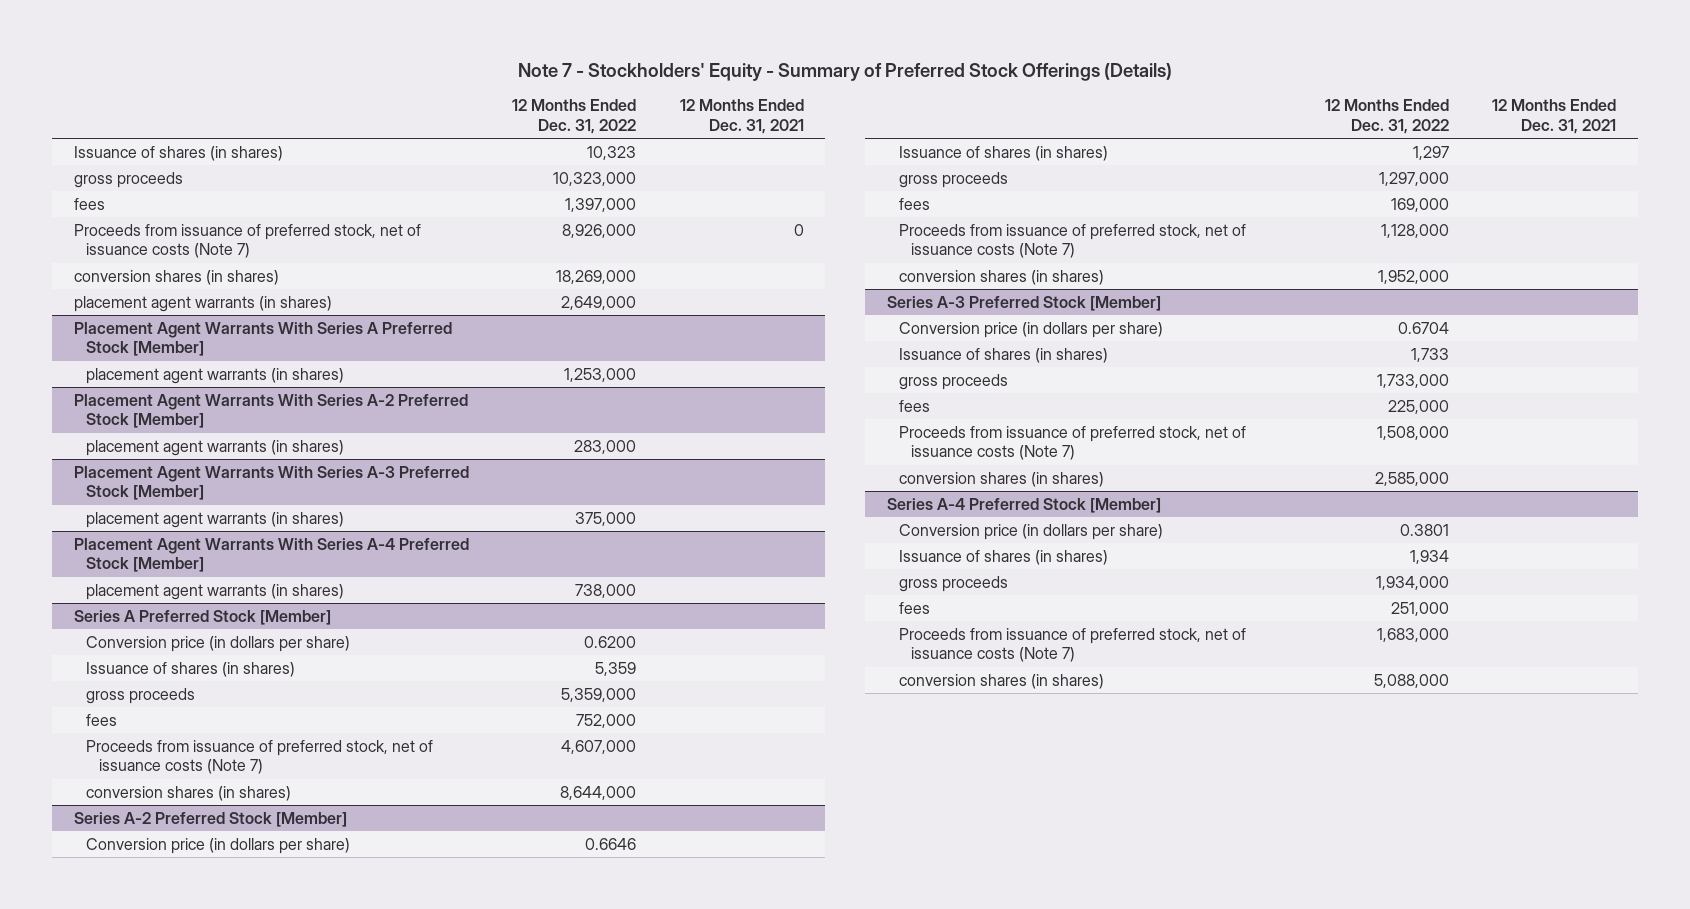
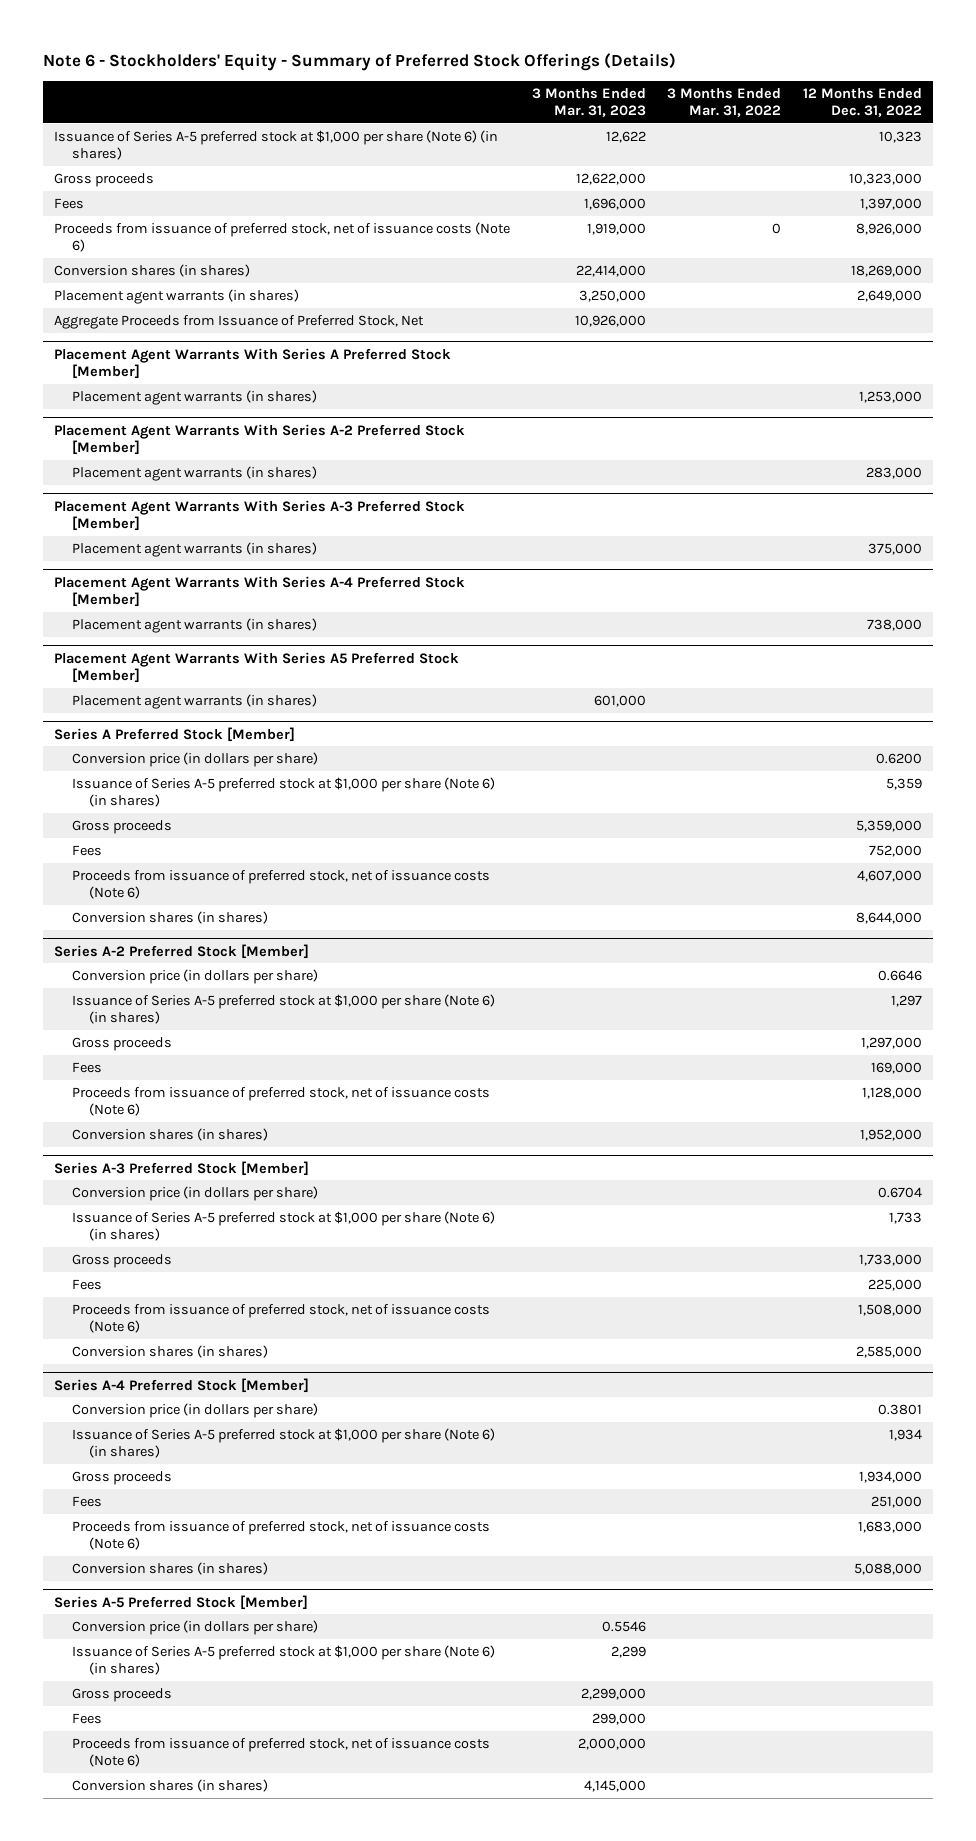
- Note 7 - Stockholders' Equity - Summary of Preferred Stock Offerings (Details)
+ Note 6 - Stockholders' Equity - Summary of Preferred Stock Offerings (Details)
- | 12 Months Ended Dec. 31, 2022 | 12 Months Ended Dec. 31, 2021
+ | 3 Months Ended Mar. 31, 2023 | 3 Months Ended Mar. 31, 2022 | 12 Months Ended Dec. 31, 2022
- Issuance of shares (in shares) | 10,323 |
- gross proceeds | 10,323,000 |
- fees | 1,397,000 |
- Proceeds from issuance of preferred stock, net of issuance costs (Note 7) | 8,926,000 | 0
- conversion shares (in shares) | 18,269,000 |
- placement agent warrants (in shares) | 2,649,000 |
+ Issuance of Series A-5 preferred stock at $1,000 per share (Note 6) (in shares) | 12,622 | | 10,323
+ Gross proceeds | 12,622,000 | | 10,323,000
+ Fees | 1,696,000 | | 1,397,000
+ Proceeds from issuance of preferred stock, net of issuance costs (Note 6) | 1,919,000 | 0 | 8,926,000
+ Conversion shares (in shares) | 22,414,000 | | 18,269,000
+ Placement agent warrants (in shares) | 3,250,000 | | 2,649,000
+ Aggregate Proceeds from Issuance of Preferred Stock, Net | 10,926,000 | |
@ Placement Agent Warrants With Series A Preferred Stock [Member]
- placement agent warrants (in shares) | 1,253,000 |
+ Placement agent warrants (in shares) | | | 1,253,000
@ Placement Agent Warrants With Series A-2 Preferred Stock [Member]
- placement agent warrants (in shares) | 283,000 |
+ Placement agent warrants (in shares) | | | 283,000
@ Placement Agent Warrants With Series A-3 Preferred Stock [Member]
- placement agent warrants (in shares) | 375,000 |
+ Placement agent warrants (in shares) | | | 375,000
@ Placement Agent Warrants With Series A-4 Preferred Stock [Member]
- placement agent warrants (in shares) | 738,000 |
+ Placement agent warrants (in shares) | | | 738,000
+ Placement Agent Warrants With Series A5 Preferred Stock [Member]
+ Placement agent warrants (in shares) | 601,000 | |
@ Series A Preferred Stock [Member]
- Issuance of shares (in shares) | 5,359 |
- gross proceeds | 5,359,000 |
- fees | 752,000 |
- Proceeds from issuance of preferred stock, net of issuance costs (Note 7) | 4,607,000 |
- conversion shares (in shares) | 8,644,000 |
+ Issuance of Series A-5 preferred stock at $1,000 per share (Note 6) (in shares) | | | 5,359
+ Gross proceeds | | | 5,359,000
+ Fees | | | 752,000
+ Proceeds from issuance of preferred stock, net of issuance costs (Note 6) | | | 4,607,000
+ Conversion shares (in shares) | | | 8,644,000
@ Series A-2 Preferred Stock [Member]
- Issuance of shares (in shares) | 1,297 |
- gross proceeds | 1,297,000 |
- fees | 169,000 |
- Proceeds from issuance of preferred stock, net of issuance costs (Note 7) | 1,128,000 |
- conversion shares (in shares) | 1,952,000 |
+ Issuance of Series A-5 preferred stock at $1,000 per share (Note 6) (in shares) | | | 1,297
+ Gross proceeds | | | 1,297,000
+ Fees | | | 169,000
+ Proceeds from issuance of preferred stock, net of issuance costs (Note 6) | | | 1,128,000
+ Conversion shares (in shares) | | | 1,952,000
@ Series A-3 Preferred Stock [Member]
- Issuance of shares (in shares) | 1,733 |
- gross proceeds | 1,733,000 |
- fees | 225,000 |
- Proceeds from issuance of preferred stock, net of issuance costs (Note 7) | 1,508,000 |
- conversion shares (in shares) | 2,585,000 |
+ Issuance of Series A-5 preferred stock at $1,000 per share (Note 6) (in shares) | | | 1,733
+ Gross proceeds | | | 1,733,000
+ Fees | | | 225,000
+ Proceeds from issuance of preferred stock, net of issuance costs (Note 6) | | | 1,508,000
+ Conversion shares (in shares) | | | 2,585,000
@ Series A-4 Preferred Stock [Member]
- Issuance of shares (in shares) | 1,934 |
- gross proceeds | 1,934,000 |
- fees | 251,000 |
- Proceeds from issuance of preferred stock, net of issuance costs (Note 7) | 1,683,000 |
- conversion shares (in shares) | 5,088,000 |
+ Issuance of Series A-5 preferred stock at $1,000 per share (Note 6) (in shares) | | | 1,934
+ Gross proceeds | | | 1,934,000
+ Fees | | | 251,000
+ Proceeds from issuance of preferred stock, net of issuance costs (Note 6) | | | 1,683,000
+ Conversion shares (in shares) | | | 5,088,000
+ Series A-5 Preferred Stock [Member]
+ Conversion price (in dollars per share) | 0.5546 | |
+ Issuance of Series A-5 preferred stock at $1,000 per share (Note 6) (in shares) | 2,299 | |
+ Gross proceeds | 2,299,000 | |
+ Fees | 299,000 | |
+ Proceeds from issuance of preferred stock, net of issuance costs (Note 6) | 2,000,000 | |
+ Conversion shares (in shares) | 4,145,000 | |

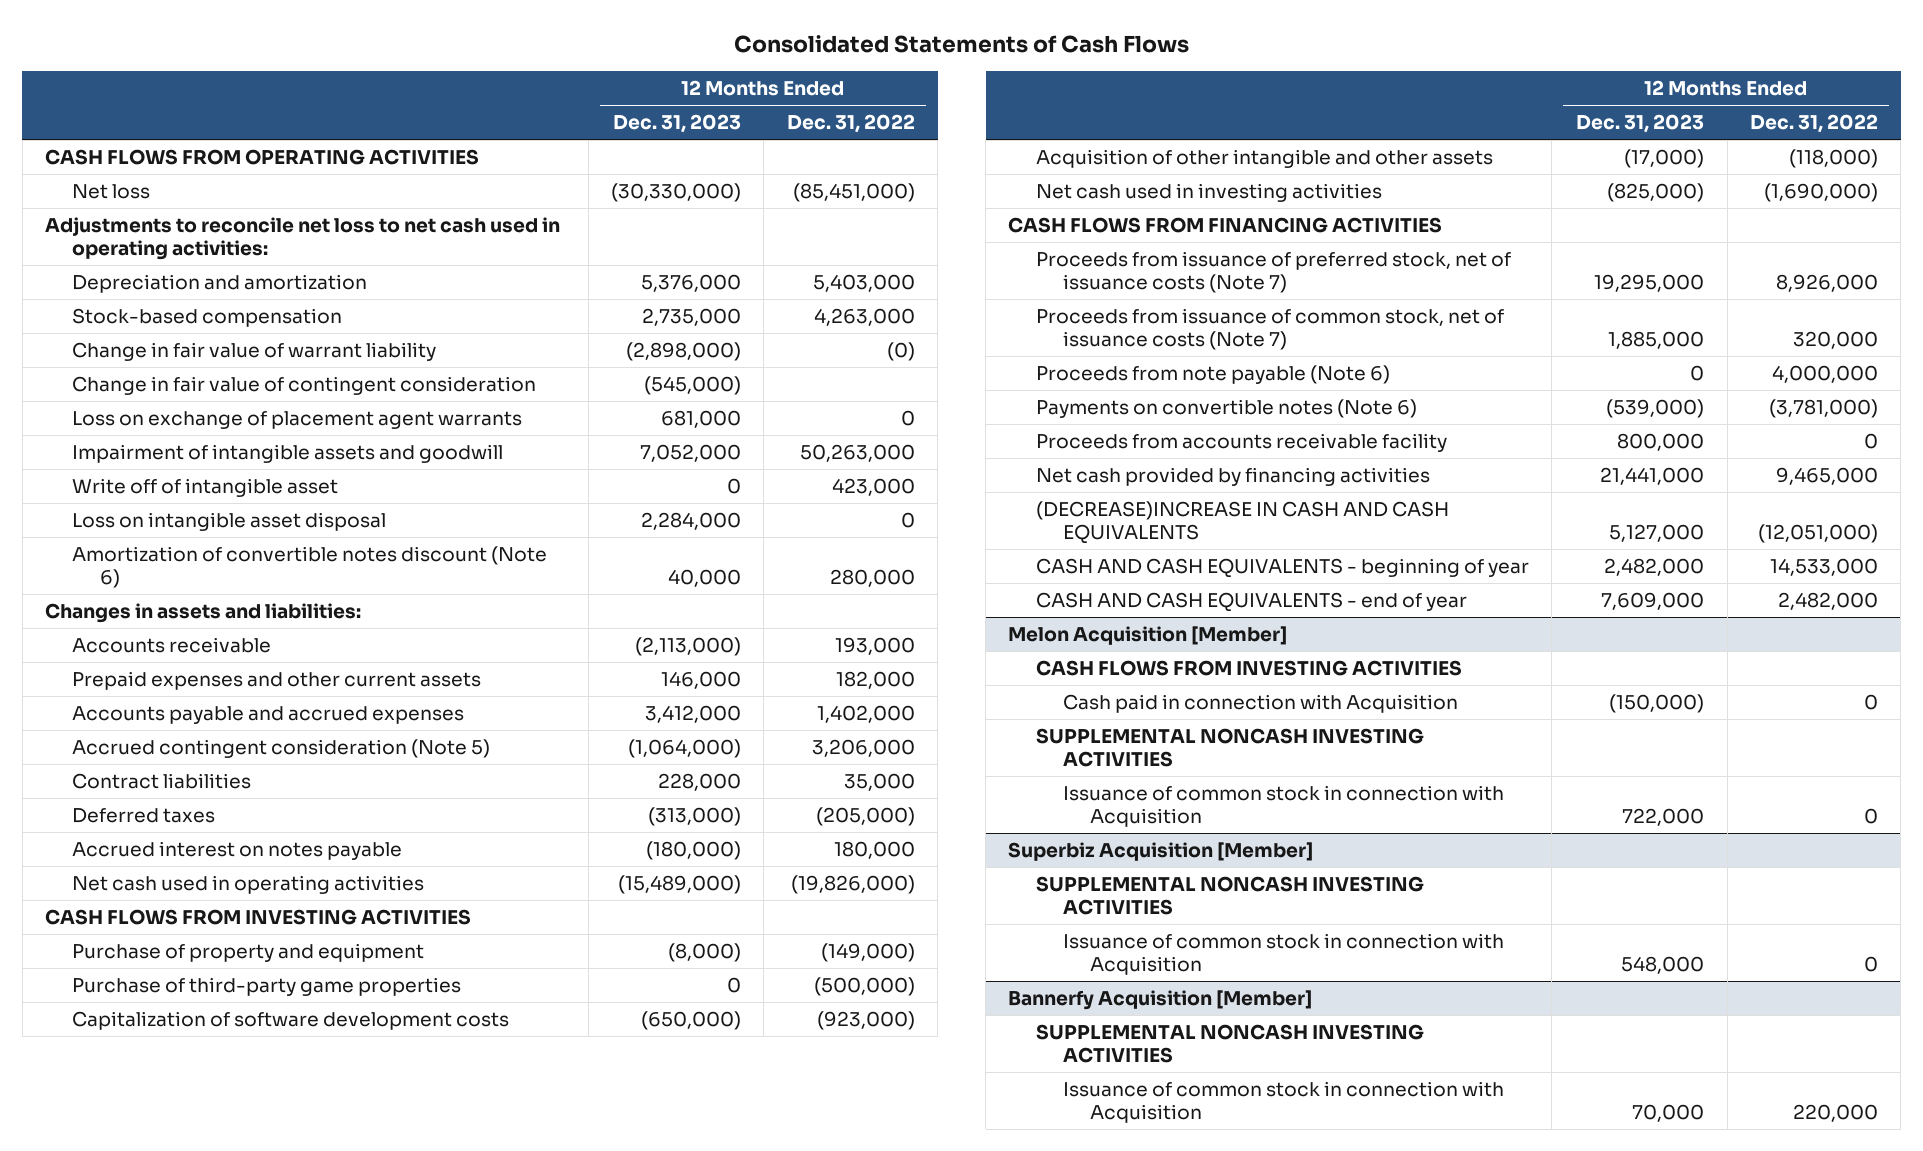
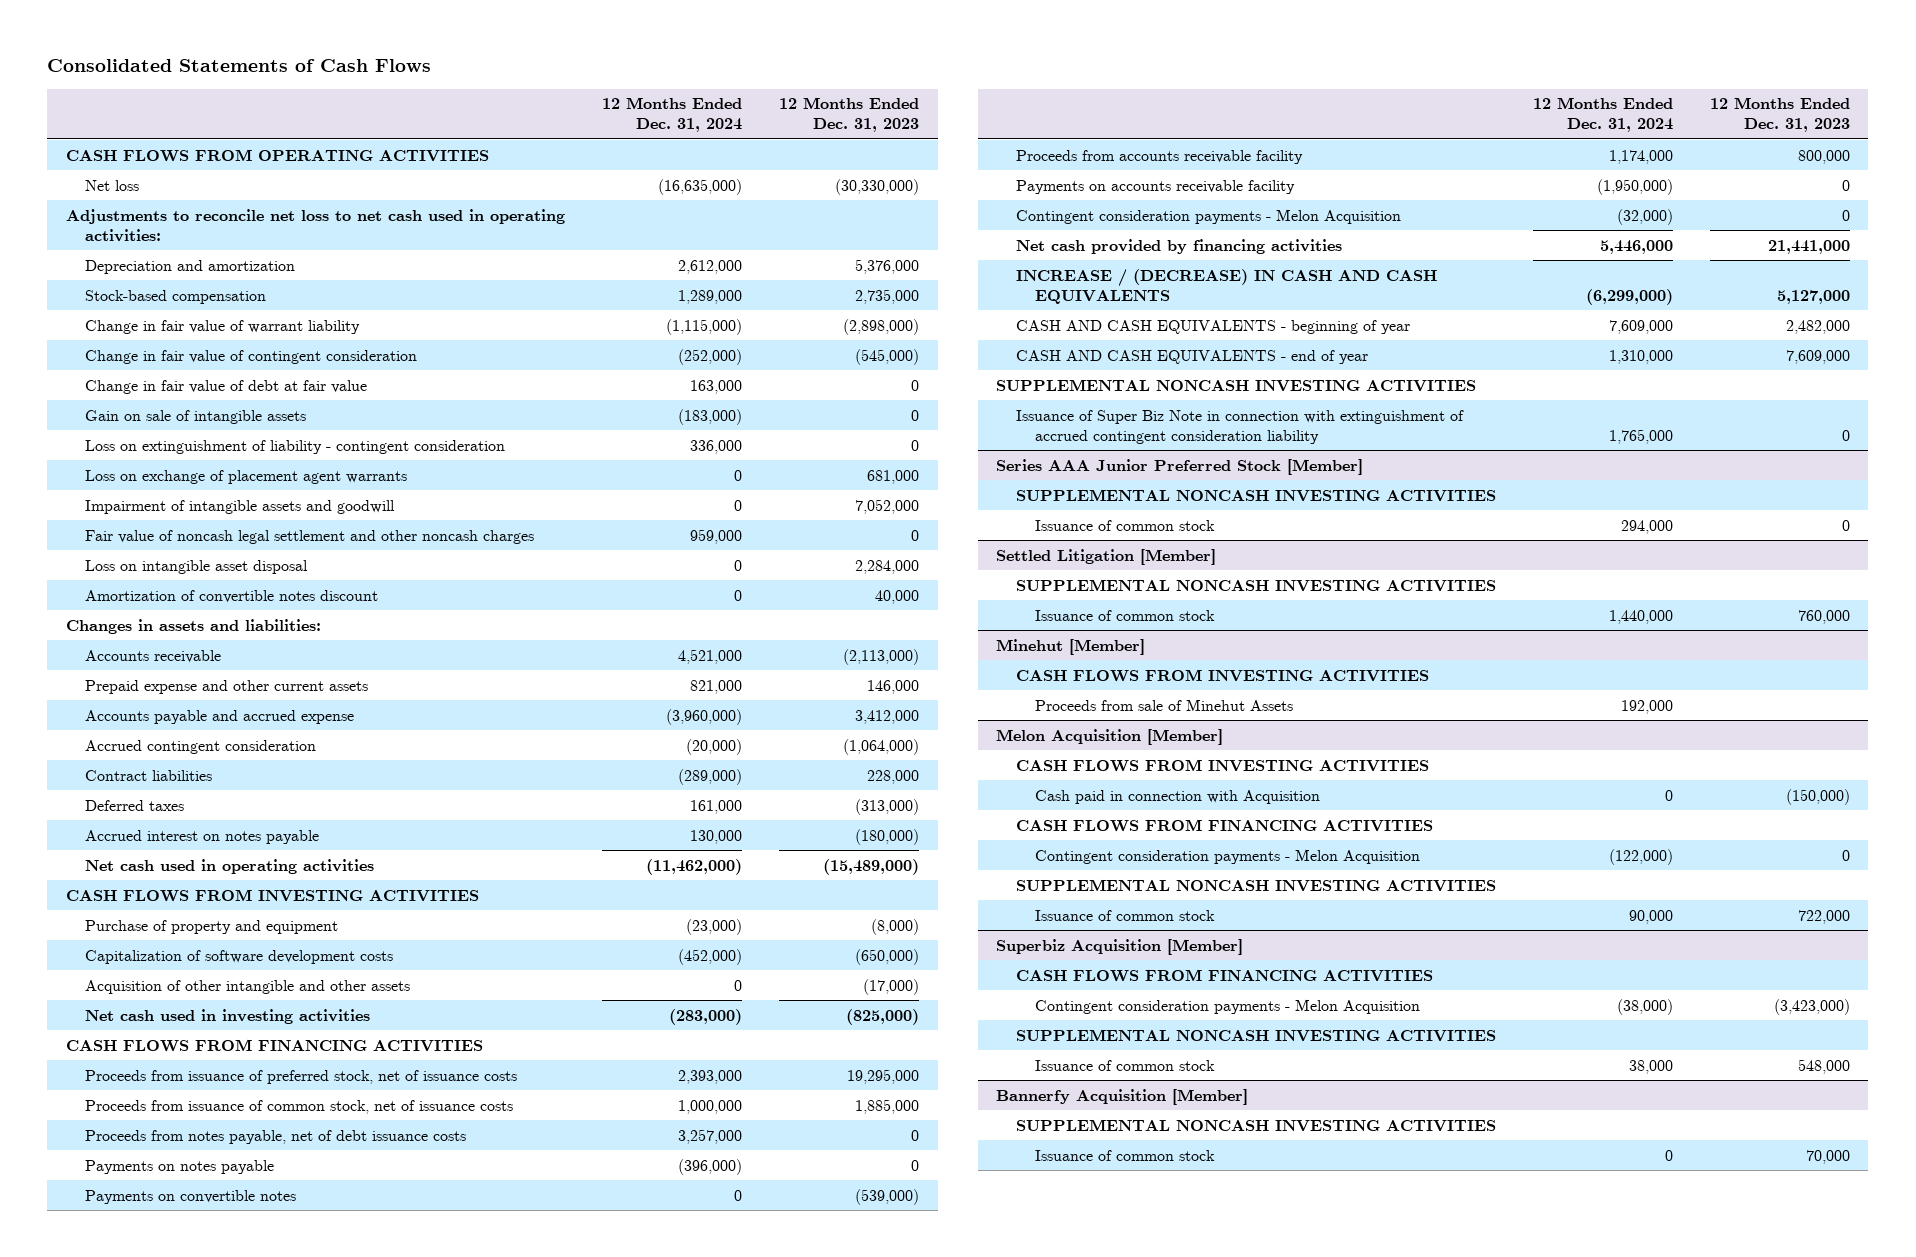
- | 12 Months Ended Dec. 31, 2023 | 12 Months Ended Dec. 31, 2022
+ | 12 Months Ended Dec. 31, 2024 | 12 Months Ended Dec. 31, 2023
+ Change in fair value of debt at fair value | 163,000 | 0
+ Gain on sale of intangible assets | (183,000) | 0
+ Loss on extinguishment of liability - contingent consideration | 336,000 | 0
- Write off of intangible asset | 0 | 423,000
+ Fair value of noncash legal settlement and other noncash charges | 959,000 | 0
- Amortization of convertible notes discount (Note 6) | 40,000 | 280,000
+ Amortization of convertible notes discount | 0 | 40,000
- Prepaid expenses and other current assets | 146,000 | 182,000
- Accounts payable and accrued expenses | 3,412,000 | 1,402,000
- Accrued contingent consideration (Note 5) | (1,064,000) | 3,206,000
+ Prepaid expense and other current assets | 821,000 | 146,000
+ Accounts payable and accrued expense | (3,960,000) | 3,412,000
+ Accrued contingent consideration | (20,000) | (1,064,000)
- Purchase of third-party game properties | 0 | (500,000)
- Proceeds from issuance of preferred stock, net of issuance costs (Note 7) | 19,295,000 | 8,926,000
- Proceeds from issuance of common stock, net of issuance costs (Note 7) | 1,885,000 | 320,000
- Proceeds from note payable (Note 6) | 0 | 4,000,000
- Payments on convertible notes (Note 6) | (539,000) | (3,781,000)
+ Proceeds from issuance of preferred stock, net of issuance costs | 2,393,000 | 19,295,000
+ Proceeds from issuance of common stock, net of issuance costs | 1,000,000 | 1,885,000
+ Proceeds from notes payable, net of debt issuance costs | 3,257,000 | 0
+ Payments on notes payable | (396,000) | 0
+ Payments on convertible notes | 0 | (539,000)
+ Payments on accounts receivable facility | (1,950,000) | 0
+ Contingent consideration payments - Melon Acquisition | (32,000) | 0
- (DECREASE)INCREASE IN CASH AND CASH EQUIVALENTS | 5,127,000 | (12,051,000)
+ INCREASE / (DECREASE) IN CASH AND CASH EQUIVALENTS | (6,299,000) | 5,127,000
+ SUPPLEMENTAL NONCASH INVESTING ACTIVITIES
+ Issuance of Super Biz Note in connection with extinguishment of accrued contingent consideration liability | 1,765,000 | 0
+ Series AAA Junior Preferred Stock [Member]
+ SUPPLEMENTAL NONCASH INVESTING ACTIVITIES
+ Issuance of common stock | 294,000 | 0
+ Settled Litigation [Member]
+ SUPPLEMENTAL NONCASH INVESTING ACTIVITIES
+ Issuance of common stock | 1,440,000 | 760,000
+ Minehut [Member]
+ CASH FLOWS FROM INVESTING ACTIVITIES
+ Proceeds from sale of Minehut Assets | 192,000 |
@ Melon Acquisition [Member]
+ CASH FLOWS FROM FINANCING ACTIVITIES
+ Contingent consideration payments - Melon Acquisition | (122,000) | 0
- Issuance of common stock in connection with Acquisition | 722,000 | 0
+ Issuance of common stock | 90,000 | 722,000
@ Superbiz Acquisition [Member]
+ CASH FLOWS FROM FINANCING ACTIVITIES
+ Contingent consideration payments - Melon Acquisition | (38,000) | (3,423,000)
- Issuance of common stock in connection with Acquisition | 548,000 | 0
+ Issuance of common stock | 38,000 | 548,000
@ Bannerfy Acquisition [Member]
- Issuance of common stock in connection with Acquisition | 70,000 | 220,000
+ Issuance of common stock | 0 | 70,000

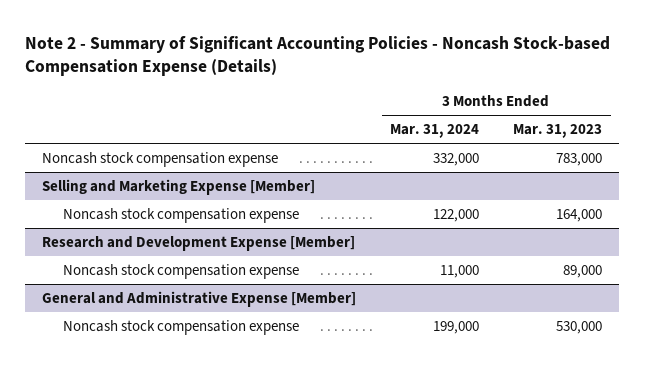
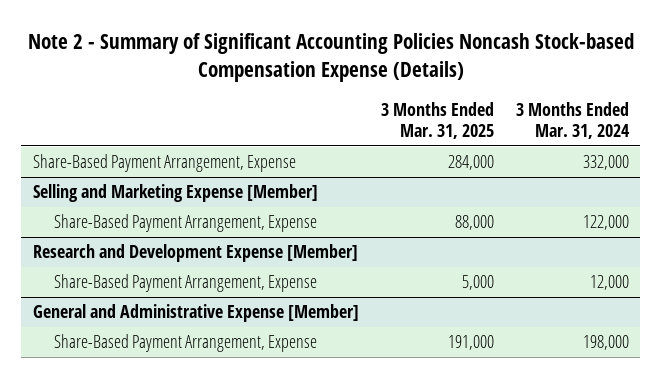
- Note 2 - Summary of Significant Accounting Policies - Noncash Stock-based Compensation Expense (Details)
+ Note 2 - Summary of Significant Accounting Policies Noncash Stock-based Compensation Expense (Details)
- | 3 Months Ended Mar. 31, 2024 | 3 Months Ended Mar. 31, 2023
+ | 3 Months Ended Mar. 31, 2025 | 3 Months Ended Mar. 31, 2024
- Noncash stock compensation expense | 332,000 | 783,000
+ Share-Based Payment Arrangement, Expense | 284,000 | 332,000
@ Selling and Marketing Expense [Member]
- Noncash stock compensation expense | 122,000 | 164,000
+ Share-Based Payment Arrangement, Expense | 88,000 | 122,000
@ Research and Development Expense [Member]
- Noncash stock compensation expense | 11,000 | 89,000
+ Share-Based Payment Arrangement, Expense | 5,000 | 12,000
@ General and Administrative Expense [Member]
- Noncash stock compensation expense | 199,000 | 530,000
+ Share-Based Payment Arrangement, Expense | 191,000 | 198,000

